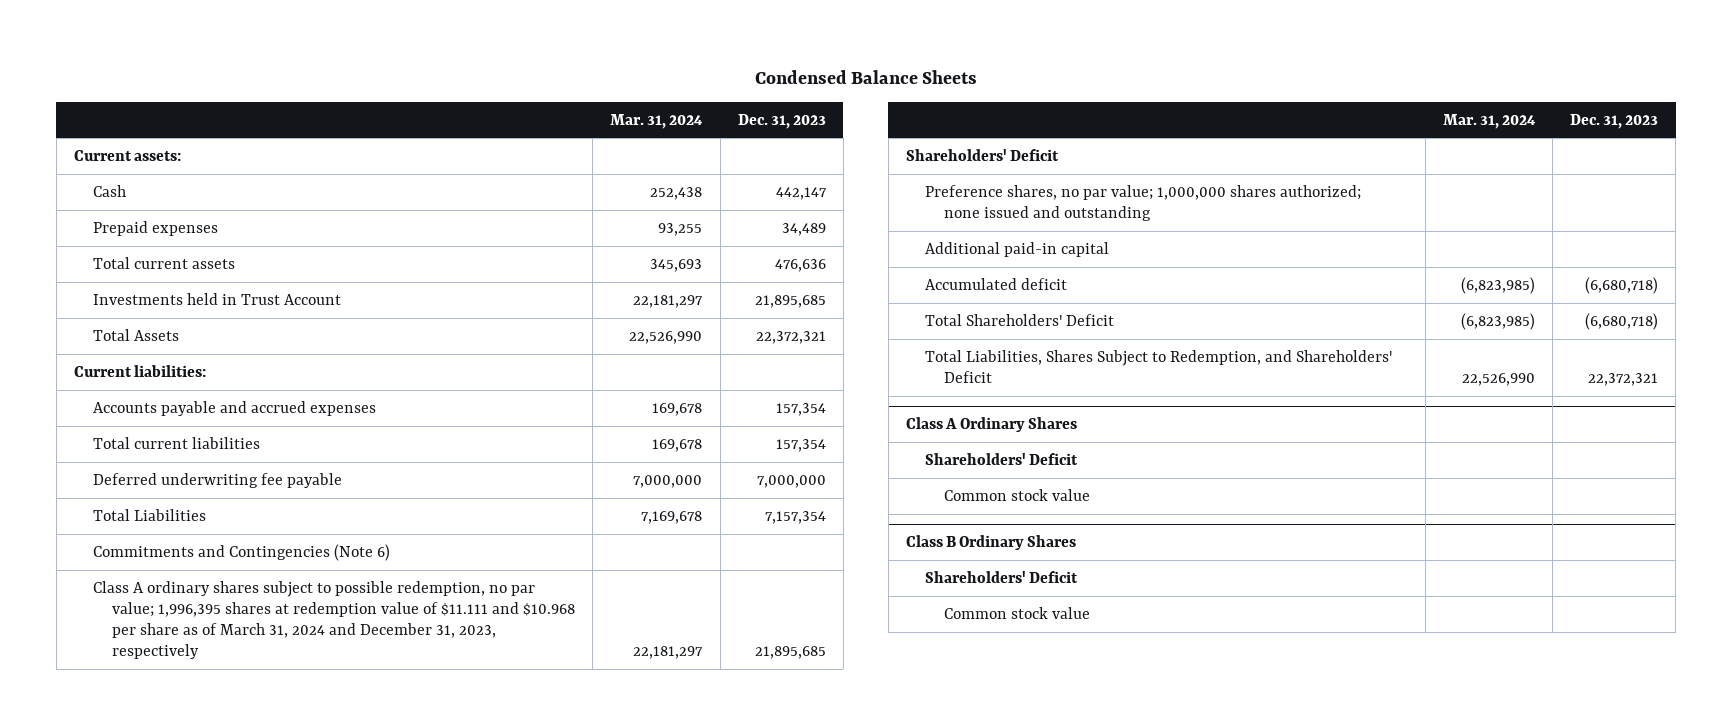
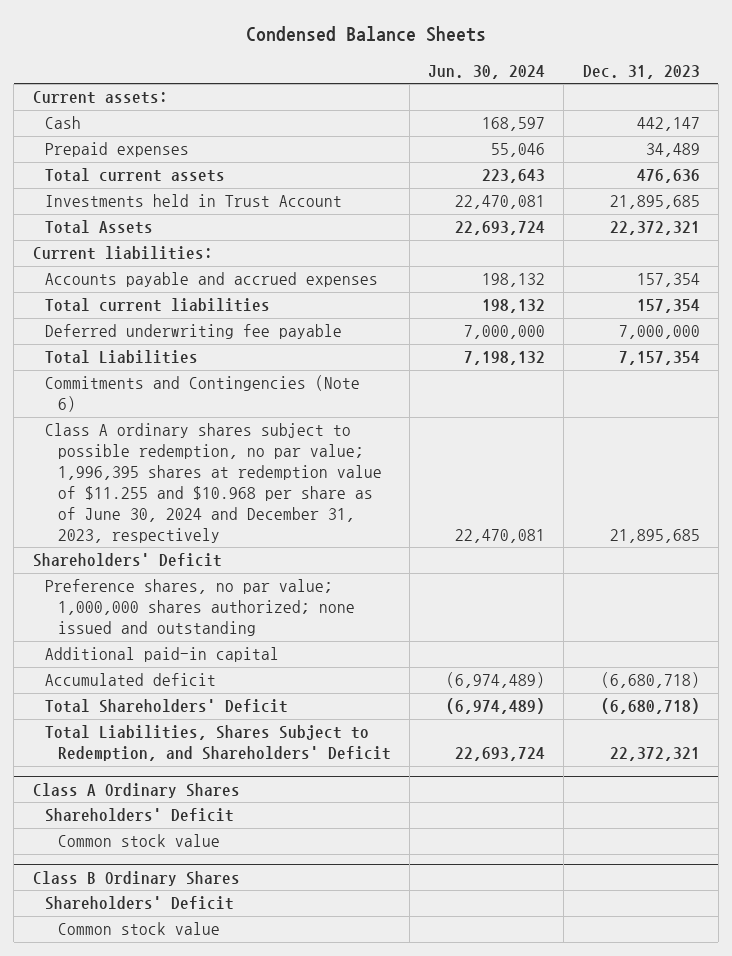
- | Mar. 31, 2024 | Dec. 31, 2023
+ | Jun. 30, 2024 | Dec. 31, 2023
- Class A ordinary shares subject to possible redemption, no par value; 1,996,395 shares at redemption value of $11.111 and $10.968 per share as of March 31, 2024 and December 31, 2023, respectively | 22,181,297 | 21,895,685
+ Class A ordinary shares subject to possible redemption, no par value; 1,996,395 shares at redemption value of $11.255 and $10.968 per share as of June 30, 2024 and December 31, 2023, respectively | 22,470,081 | 21,895,685

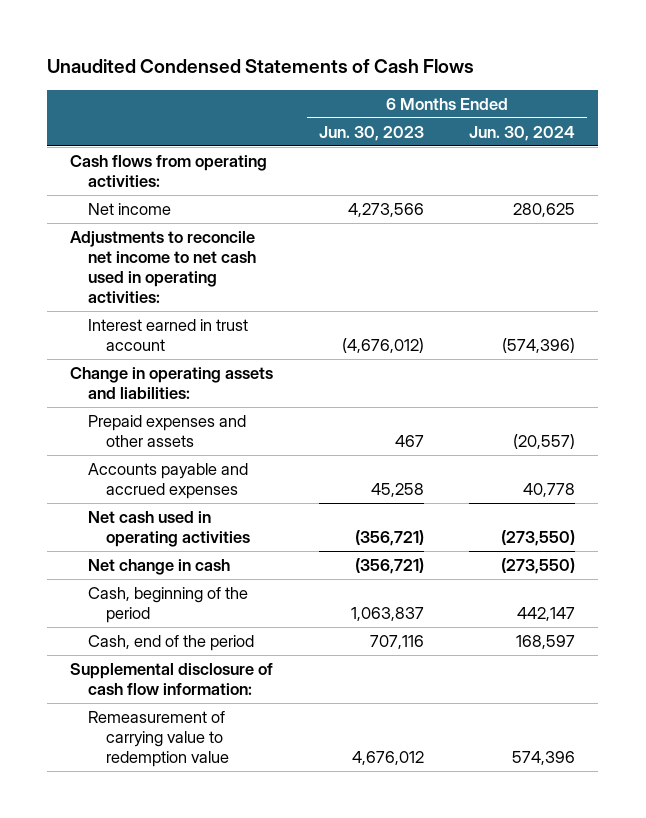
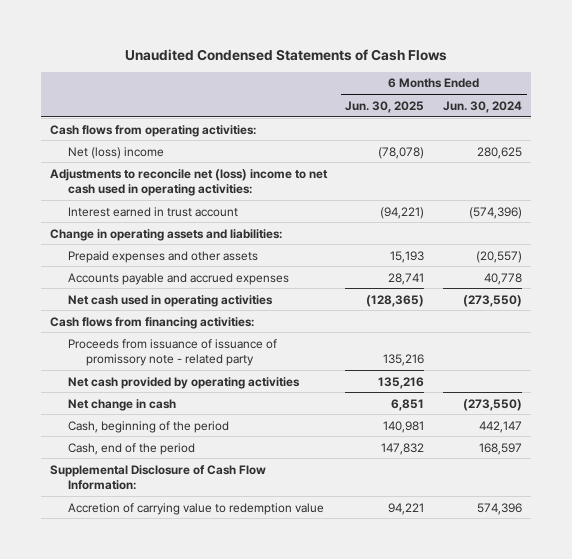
- | 6 Months Ended Jun. 30, 2023 | 6 Months Ended Jun. 30, 2024
+ | 6 Months Ended Jun. 30, 2025 | 6 Months Ended Jun. 30, 2024
- Net income | 4,273,566 | 280,625
- Adjustments to reconcile net income to net cash used in operating activities:
+ Net (loss) income | (78,078) | 280,625
+ Adjustments to reconcile net (loss) income to net cash used in operating activities:
+ Cash flows from financing activities:
+ Proceeds from issuance of issuance of promissory note - related party | 135,216 |
+ Net cash provided by operating activities | 135,216 |
- Supplemental disclosure of cash flow information:
- Remeasurement of carrying value to redemption value | 4,676,012 | 574,396
+ Supplemental Disclosure of Cash Flow Information:
+ Accretion of carrying value to redemption value | 94,221 | 574,396

